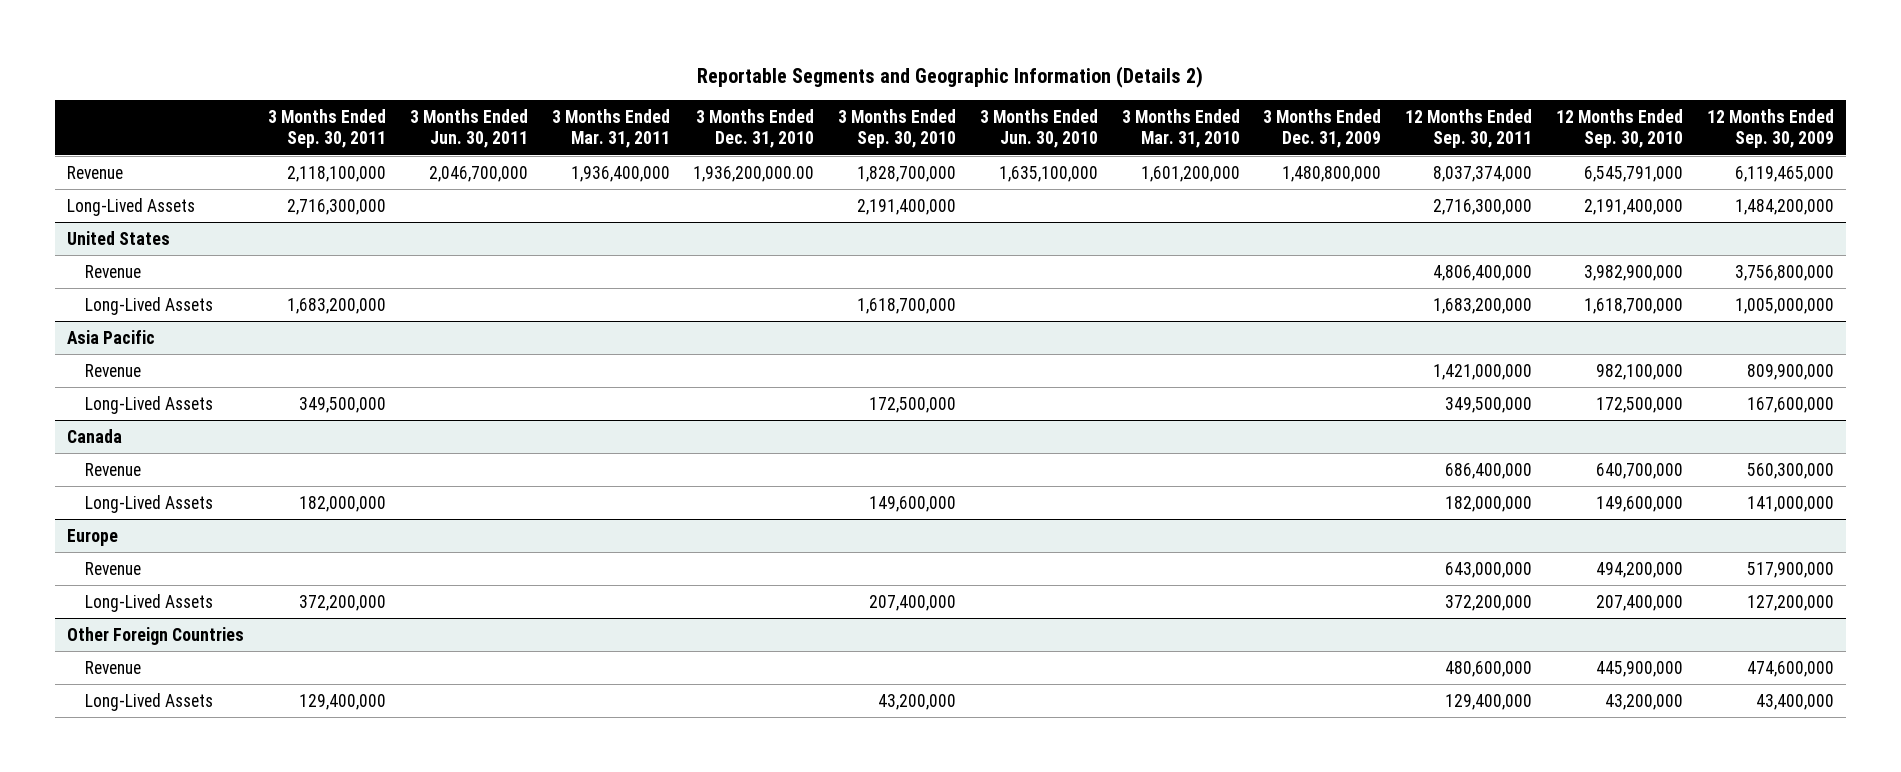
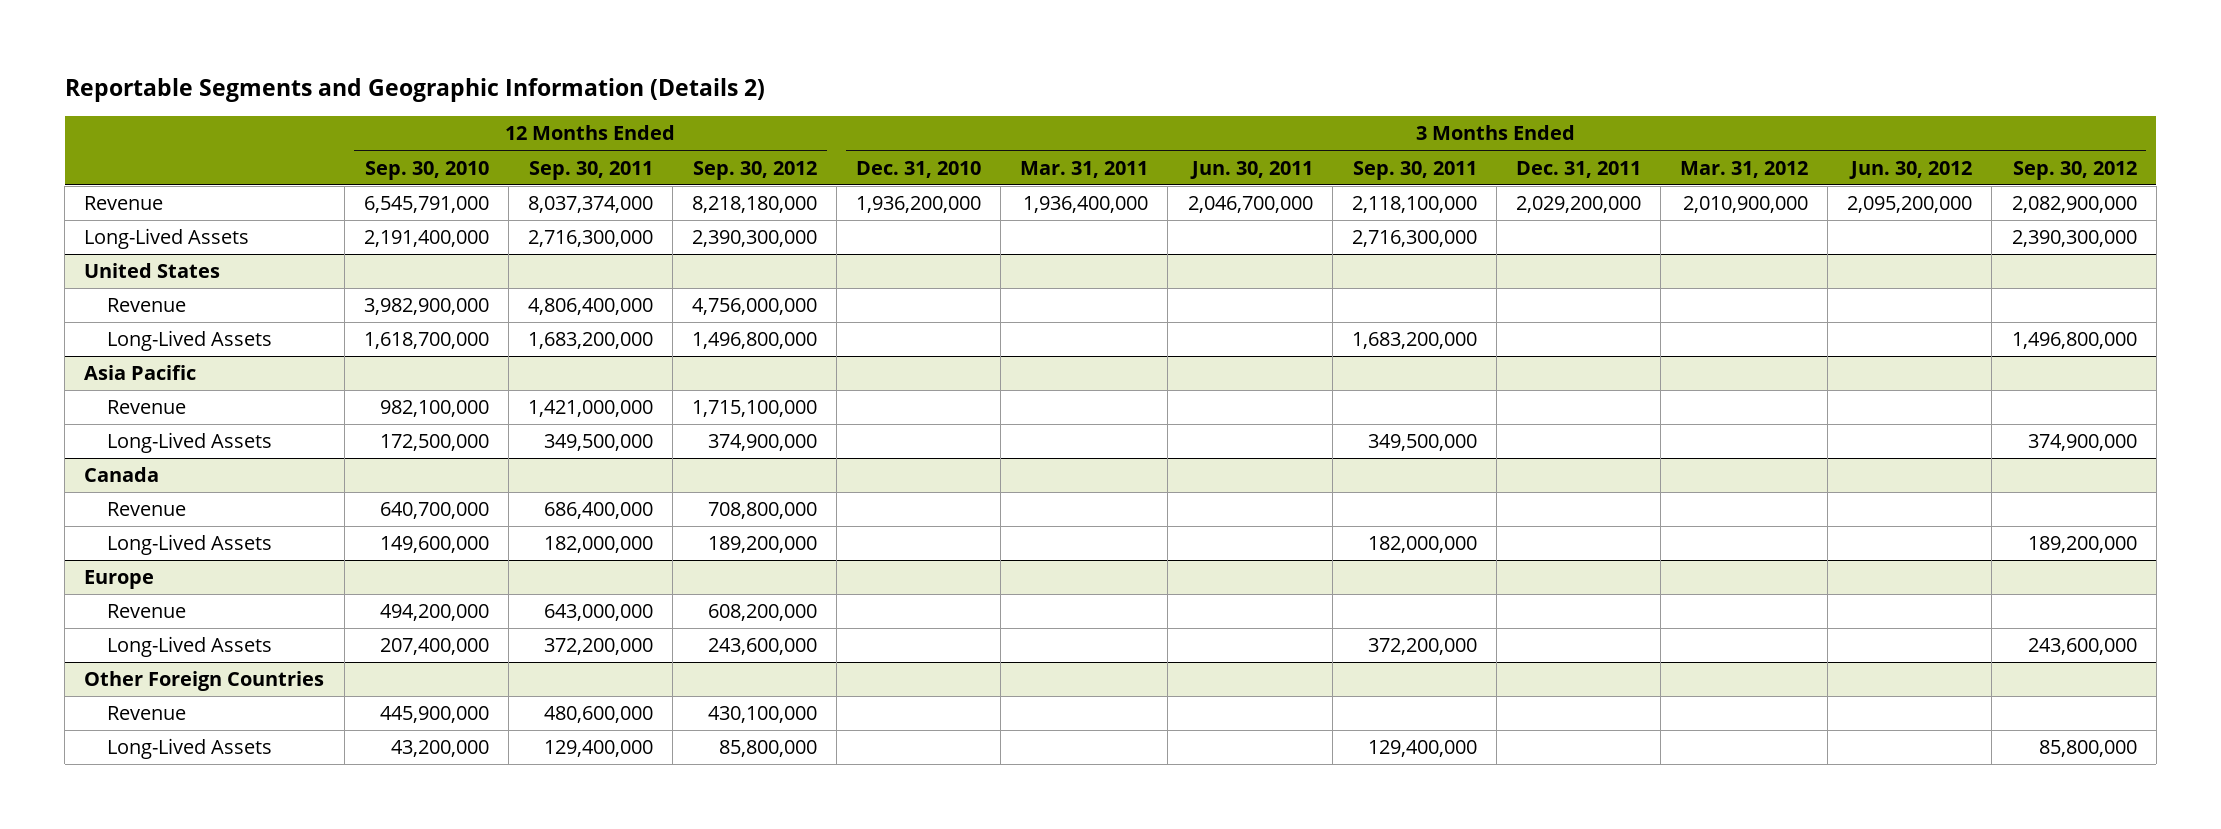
- | 3 Months Ended Sep. 30, 2011 | 3 Months Ended Jun. 30, 2011 | 3 Months Ended Mar. 31, 2011 | 3 Months Ended Dec. 31, 2010 | 3 Months Ended Sep. 30, 2010 | 3 Months Ended Jun. 30, 2010 | 3 Months Ended Mar. 31, 2010 | 3 Months Ended Dec. 31, 2009 | 12 Months Ended Sep. 30, 2011 | 12 Months Ended Sep. 30, 2010 | 12 Months Ended Sep. 30, 2009
+ | 12 Months Ended Sep. 30, 2010 | 12 Months Ended Sep. 30, 2011 | 12 Months Ended Sep. 30, 2012 | 3 Months Ended Dec. 31, 2010 | 3 Months Ended Mar. 31, 2011 | 3 Months Ended Jun. 30, 2011 | 3 Months Ended Sep. 30, 2011 | 3 Months Ended Dec. 31, 2011 | 3 Months Ended Mar. 31, 2012 | 3 Months Ended Jun. 30, 2012 | 3 Months Ended Sep. 30, 2012
- Revenue | 2,118,100,000 | 2,046,700,000 | 1,936,400,000 | 1,936,200,000.00 | 1,828,700,000 | 1,635,100,000 | 1,601,200,000 | 1,480,800,000 | 8,037,374,000 | 6,545,791,000 | 6,119,465,000
+ Revenue | 6,545,791,000 | 8,037,374,000 | 8,218,180,000 | 1,936,200,000 | 1,936,400,000 | 2,046,700,000 | 2,118,100,000 | 2,029,200,000 | 2,010,900,000 | 2,095,200,000 | 2,082,900,000

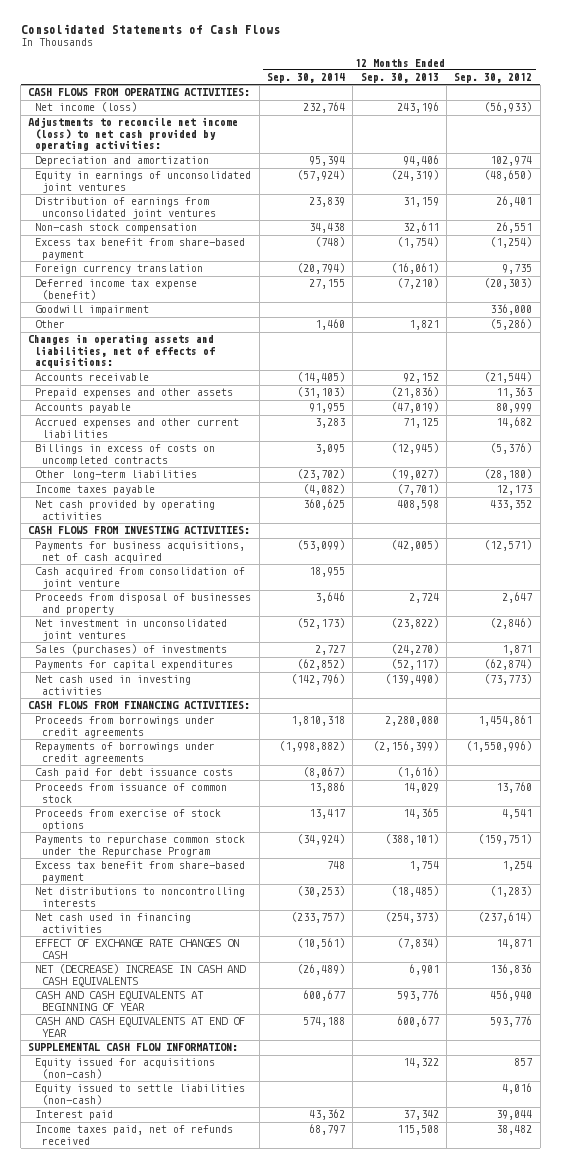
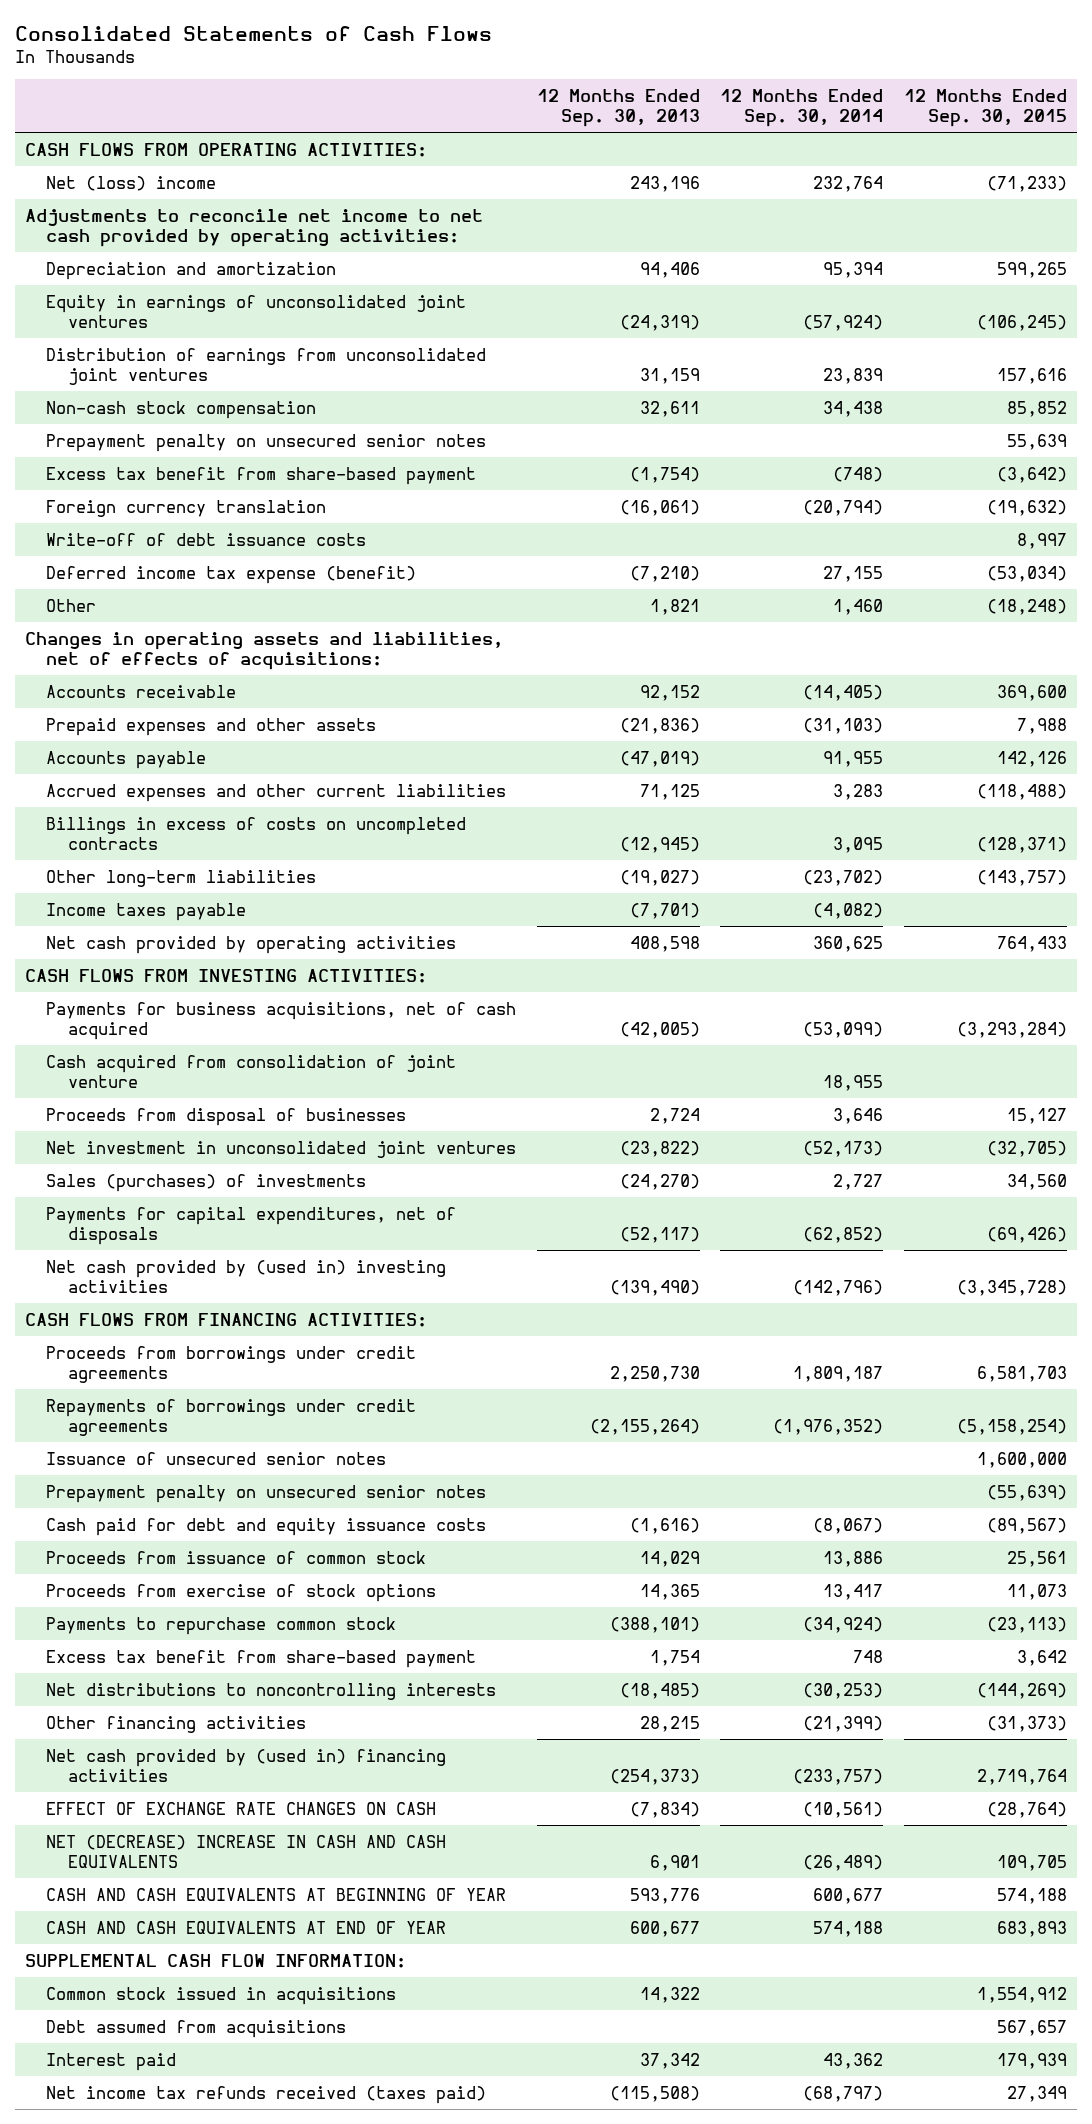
- | 12 Months Ended Sep. 30, 2014 | 12 Months Ended Sep. 30, 2013 | 12 Months Ended Sep. 30, 2012
+ | 12 Months Ended Sep. 30, 2013 | 12 Months Ended Sep. 30, 2014 | 12 Months Ended Sep. 30, 2015
- Net income (loss) | 232,764 | 243,196 | (56,933)
- Adjustments to reconcile net income (loss) to net cash provided by operating activities:
+ Net (loss) income | 243,196 | 232,764 | (71,233)
+ Adjustments to reconcile net income to net cash provided by operating activities:
+ Prepayment penalty on unsecured senior notes | | | 55,639
+ Write-off of debt issuance costs | | | 8,997
- Goodwill impairment | | | 336,000
- Proceeds from disposal of businesses and property | 3,646 | 2,724 | 2,647
+ Proceeds from disposal of businesses | 2,724 | 3,646 | 15,127
- Payments for capital expenditures | (62,852) | (52,117) | (62,874)
- Net cash used in investing activities | (142,796) | (139,490) | (73,773)
+ Payments for capital expenditures, net of disposals | (52,117) | (62,852) | (69,426)
+ Net cash provided by (used in) investing activities | (139,490) | (142,796) | (3,345,728)
- Proceeds from borrowings under credit agreements | 1,810,318 | 2,280,080 | 1,454,861
- Repayments of borrowings under credit agreements | (1,998,882) | (2,156,399) | (1,550,996)
- Cash paid for debt issuance costs | (8,067) | (1,616) |
+ Proceeds from borrowings under credit agreements | 2,250,730 | 1,809,187 | 6,581,703
+ Repayments of borrowings under credit agreements | (2,155,264) | (1,976,352) | (5,158,254)
+ Issuance of unsecured senior notes | | | 1,600,000
+ Prepayment penalty on unsecured senior notes | | | (55,639)
+ Cash paid for debt and equity issuance costs | (1,616) | (8,067) | (89,567)
- Payments to repurchase common stock under the Repurchase Program | (34,924) | (388,101) | (159,751)
+ Payments to repurchase common stock | (388,101) | (34,924) | (23,113)
- Net cash used in financing activities | (233,757) | (254,373) | (237,614)
+ Other financing activities | 28,215 | (21,399) | (31,373)
+ Net cash provided by (used in) financing activities | (254,373) | (233,757) | 2,719,764
- Equity issued for acquisitions (non-cash) | | 14,322 | 857
- Equity issued to settle liabilities (non-cash) | | | 4,016
+ Common stock issued in acquisitions | 14,322 | | 1,554,912
+ Debt assumed from acquisitions | | | 567,657
- Income taxes paid, net of refunds received | 68,797 | 115,508 | 38,482
+ Net income tax refunds received (taxes paid) | (115,508) | (68,797) | 27,349

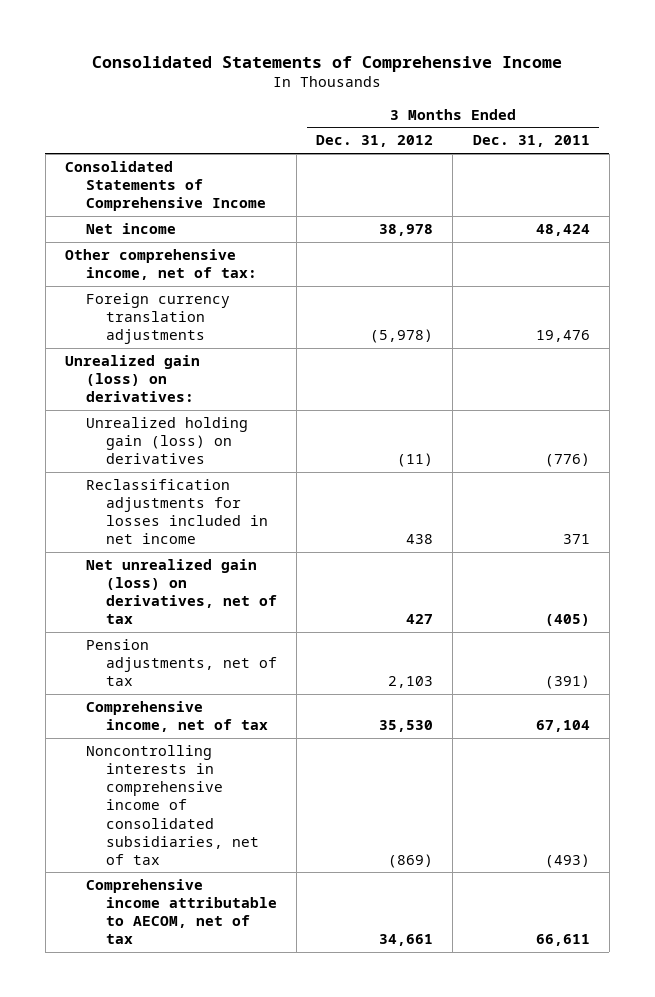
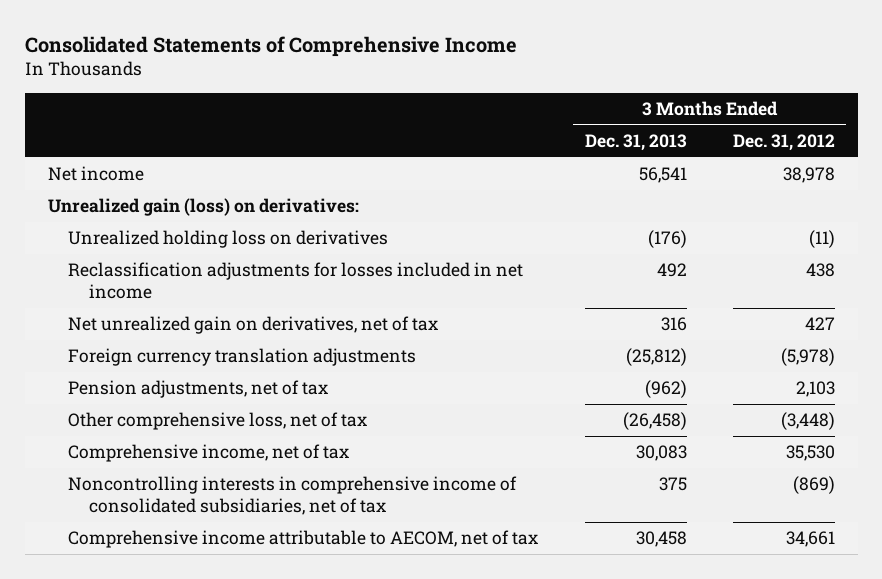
- | 3 Months Ended Dec. 31, 2012 | 3 Months Ended Dec. 31, 2011
+ | 3 Months Ended Dec. 31, 2013 | 3 Months Ended Dec. 31, 2012
- Consolidated Statements of Comprehensive Income
- Other comprehensive income, net of tax:
- Unrealized holding gain (loss) on derivatives | (11) | (776)
+ Unrealized holding loss on derivatives | (176) | (11)
- Net unrealized gain (loss) on derivatives, net of tax | 427 | (405)
+ Net unrealized gain on derivatives, net of tax | 316 | 427
moved down: Foreign currency translation adjustments | (25,812) | (5,978)
+ Other comprehensive loss, net of tax | (26,458) | (3,448)

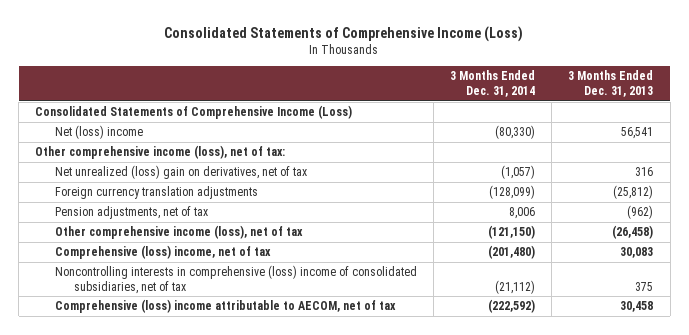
- Consolidated Statements of Comprehensive Income
+ Consolidated Statements of Comprehensive Income (Loss)
- | 3 Months Ended Dec. 31, 2013 | 3 Months Ended Dec. 31, 2012
+ | 3 Months Ended Dec. 31, 2014 | 3 Months Ended Dec. 31, 2013
- Net income | 56,541 | 38,978
- Unrealized gain (loss) on derivatives:
- Unrealized holding loss on derivatives | (176) | (11)
- Reclassification adjustments for losses included in net income | 492 | 438
- Net unrealized gain on derivatives, net of tax | 316 | 427
+ Consolidated Statements of Comprehensive Income (Loss)
+ Net (loss) income | (80,330) | 56,541
+ Other comprehensive income (loss), net of tax:
+ Net unrealized (loss) gain on derivatives, net of tax | (1,057) | 316
- Other comprehensive loss, net of tax | (26,458) | (3,448)
- Comprehensive income, net of tax | 30,083 | 35,530
- Noncontrolling interests in comprehensive income of consolidated subsidiaries, net of tax | 375 | (869)
- Comprehensive income attributable to AECOM, net of tax | 30,458 | 34,661
+ Other comprehensive income (loss), net of tax | (121,150) | (26,458)
+ Comprehensive (loss) income, net of tax | (201,480) | 30,083
+ Noncontrolling interests in comprehensive (loss) income of consolidated subsidiaries, net of tax | (21,112) | 375
+ Comprehensive (loss) income attributable to AECOM, net of tax | (222,592) | 30,458

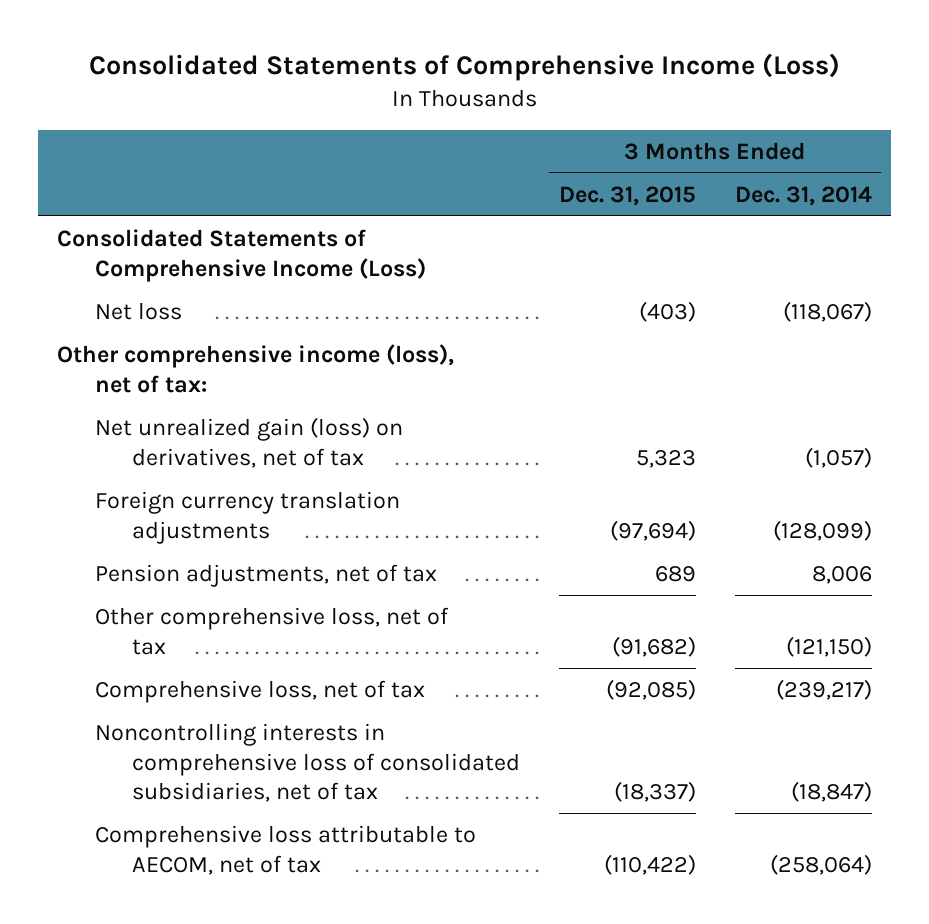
- | 3 Months Ended Dec. 31, 2014 | 3 Months Ended Dec. 31, 2013
+ | 3 Months Ended Dec. 31, 2015 | 3 Months Ended Dec. 31, 2014
- Net (loss) income | (80,330) | 56,541
+ Net loss | (403) | (118,067)
- Net unrealized (loss) gain on derivatives, net of tax | (1,057) | 316
+ Net unrealized gain (loss) on derivatives, net of tax | 5,323 | (1,057)
- Other comprehensive income (loss), net of tax | (121,150) | (26,458)
- Comprehensive (loss) income, net of tax | (201,480) | 30,083
- Noncontrolling interests in comprehensive (loss) income of consolidated subsidiaries, net of tax | (21,112) | 375
- Comprehensive (loss) income attributable to AECOM, net of tax | (222,592) | 30,458
+ Other comprehensive loss, net of tax | (91,682) | (121,150)
+ Comprehensive loss, net of tax | (92,085) | (239,217)
+ Noncontrolling interests in comprehensive loss of consolidated subsidiaries, net of tax | (18,337) | (18,847)
+ Comprehensive loss attributable to AECOM, net of tax | (110,422) | (258,064)

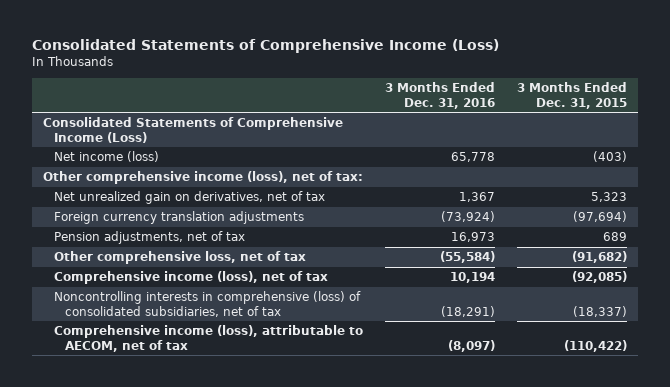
- | 3 Months Ended Dec. 31, 2015 | 3 Months Ended Dec. 31, 2014
+ | 3 Months Ended Dec. 31, 2016 | 3 Months Ended Dec. 31, 2015
- Net loss | (403) | (118,067)
+ Net income (loss) | 65,778 | (403)
- Net unrealized gain (loss) on derivatives, net of tax | 5,323 | (1,057)
+ Net unrealized gain on derivatives, net of tax | 1,367 | 5,323
- Comprehensive loss, net of tax | (92,085) | (239,217)
- Noncontrolling interests in comprehensive loss of consolidated subsidiaries, net of tax | (18,337) | (18,847)
- Comprehensive loss attributable to AECOM, net of tax | (110,422) | (258,064)
+ Comprehensive income (loss), net of tax | 10,194 | (92,085)
+ Noncontrolling interests in comprehensive (loss) of consolidated subsidiaries, net of tax | (18,291) | (18,337)
+ Comprehensive income (loss), attributable to AECOM, net of tax | (8,097) | (110,422)

